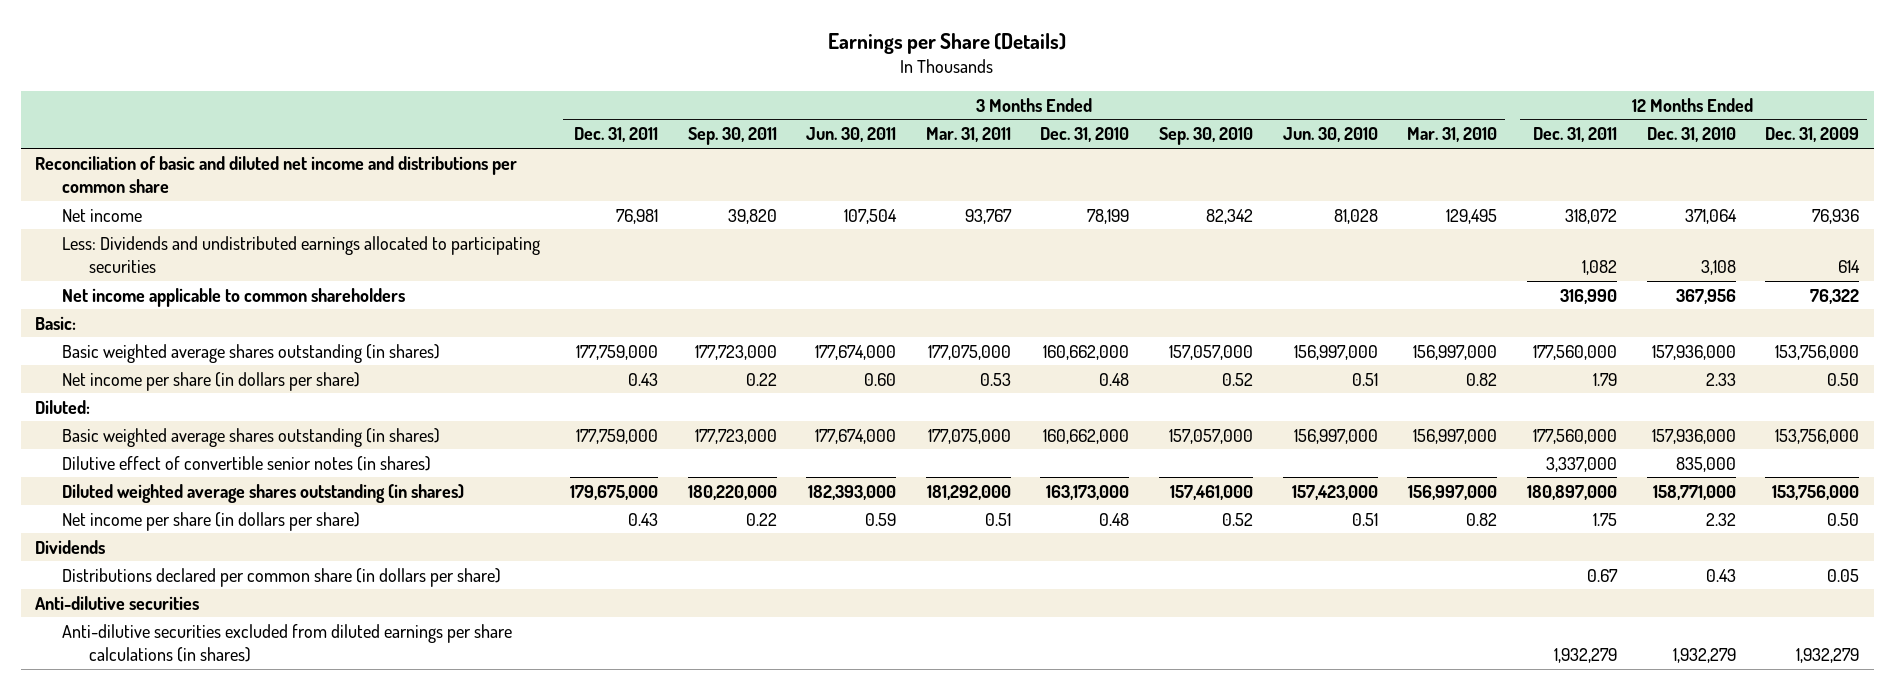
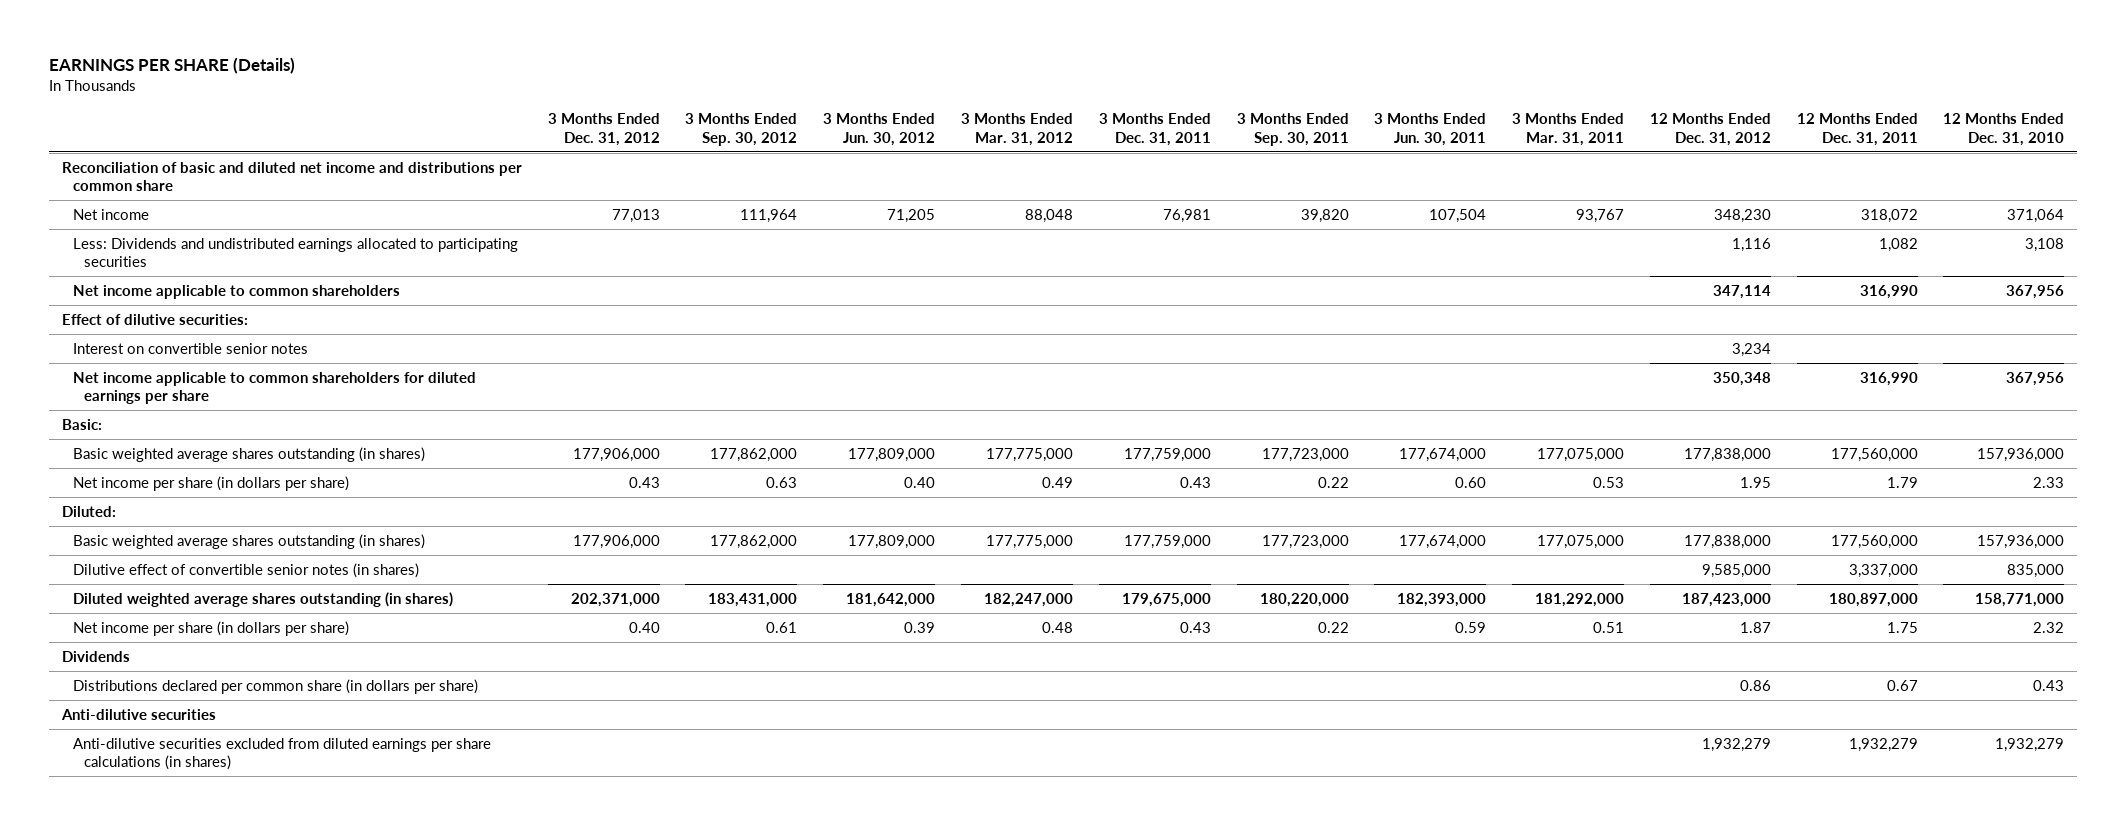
- Earnings per Share (Details)
+ EARNINGS PER SHARE (Details)
- | 3 Months Ended Dec. 31, 2011 | 3 Months Ended Sep. 30, 2011 | 3 Months Ended Jun. 30, 2011 | 3 Months Ended Mar. 31, 2011 | 3 Months Ended Dec. 31, 2010 | 3 Months Ended Sep. 30, 2010 | 3 Months Ended Jun. 30, 2010 | 3 Months Ended Mar. 31, 2010 | 12 Months Ended Dec. 31, 2011 | 12 Months Ended Dec. 31, 2010 | 12 Months Ended Dec. 31, 2009
+ | 3 Months Ended Dec. 31, 2012 | 3 Months Ended Sep. 30, 2012 | 3 Months Ended Jun. 30, 2012 | 3 Months Ended Mar. 31, 2012 | 3 Months Ended Dec. 31, 2011 | 3 Months Ended Sep. 30, 2011 | 3 Months Ended Jun. 30, 2011 | 3 Months Ended Mar. 31, 2011 | 12 Months Ended Dec. 31, 2012 | 12 Months Ended Dec. 31, 2011 | 12 Months Ended Dec. 31, 2010
+ Effect of dilutive securities:
+ Interest on convertible senior notes | | | | | | | | | 3,234 | |
+ Net income applicable to common shareholders for diluted earnings per share | | | | | | | | | 350,348 | 316,990 | 367,956

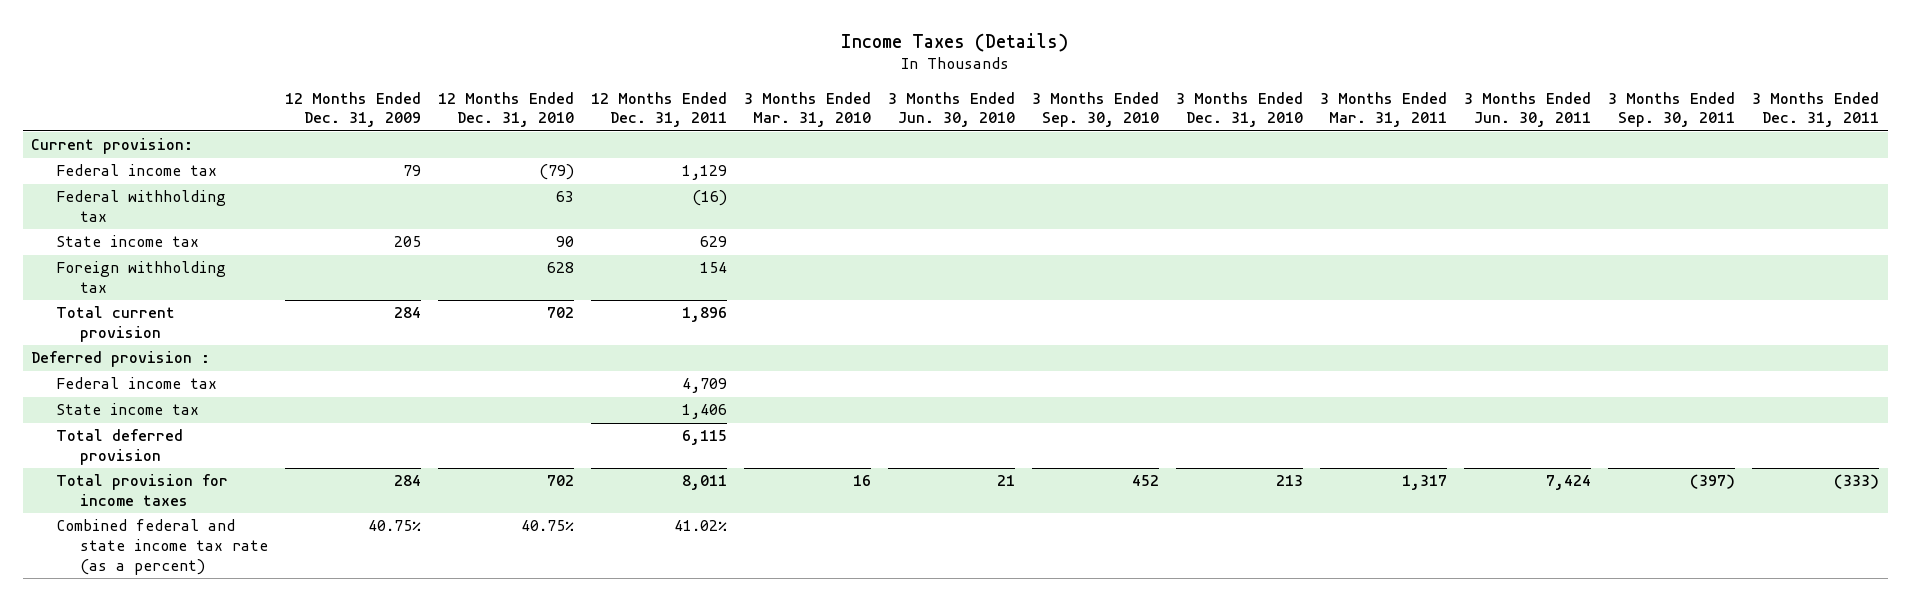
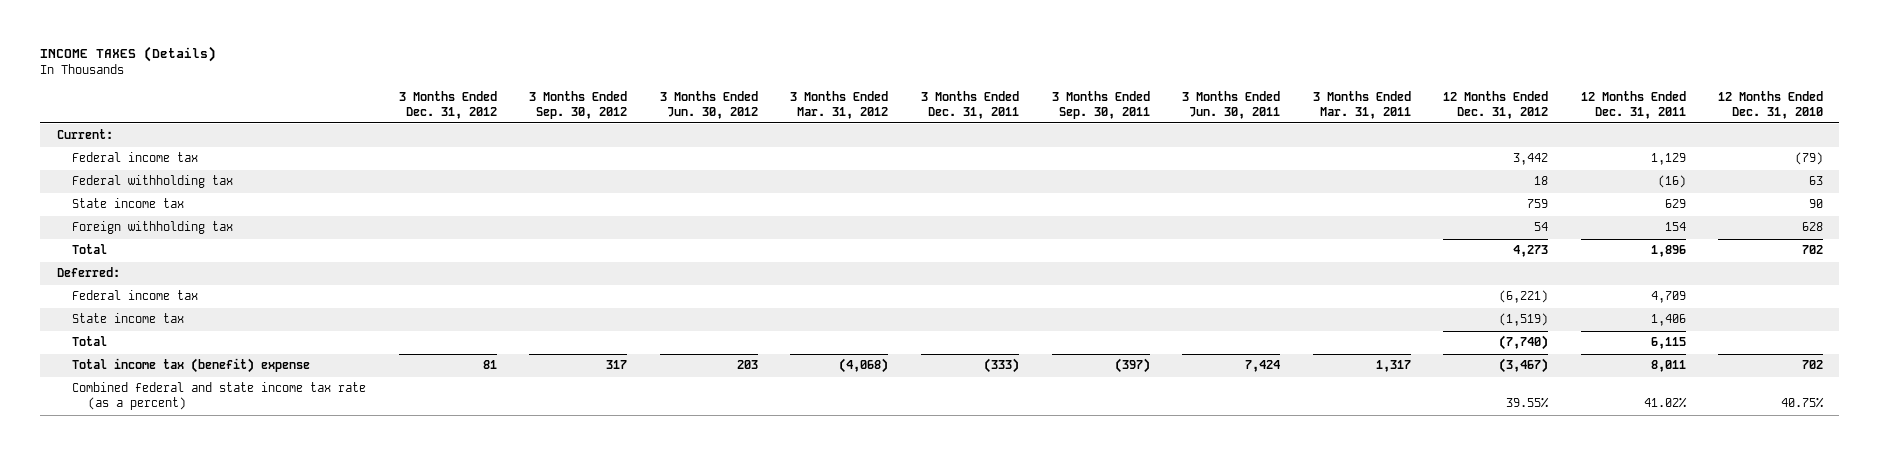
- Income Taxes (Details)
+ INCOME TAXES (Details)
- | 12 Months Ended Dec. 31, 2009 | 12 Months Ended Dec. 31, 2010 | 12 Months Ended Dec. 31, 2011 | 3 Months Ended Mar. 31, 2010 | 3 Months Ended Jun. 30, 2010 | 3 Months Ended Sep. 30, 2010 | 3 Months Ended Dec. 31, 2010 | 3 Months Ended Mar. 31, 2011 | 3 Months Ended Jun. 30, 2011 | 3 Months Ended Sep. 30, 2011 | 3 Months Ended Dec. 31, 2011
+ | 3 Months Ended Dec. 31, 2012 | 3 Months Ended Sep. 30, 2012 | 3 Months Ended Jun. 30, 2012 | 3 Months Ended Mar. 31, 2012 | 3 Months Ended Dec. 31, 2011 | 3 Months Ended Sep. 30, 2011 | 3 Months Ended Jun. 30, 2011 | 3 Months Ended Mar. 31, 2011 | 12 Months Ended Dec. 31, 2012 | 12 Months Ended Dec. 31, 2011 | 12 Months Ended Dec. 31, 2010
- Current provision:
+ Current:
- Total current provision | 284 | 702 | 1,896 | | | | | | | |
- Deferred provision :
+ Total | | | | | | | | | 4,273 | 1,896 | 702
+ Deferred:
- Total deferred provision | | | 6,115 | | | | | | | |
- Total provision for income taxes | 284 | 702 | 8,011 | 16 | 21 | 452 | 213 | 1,317 | 7,424 | (397) | (333)
+ Total | | | | | | | | | (7,740) | 6,115 |
+ Total income tax (benefit) expense | 81 | 317 | 203 | (4,068) | (333) | (397) | 7,424 | 1,317 | (3,467) | 8,011 | 702

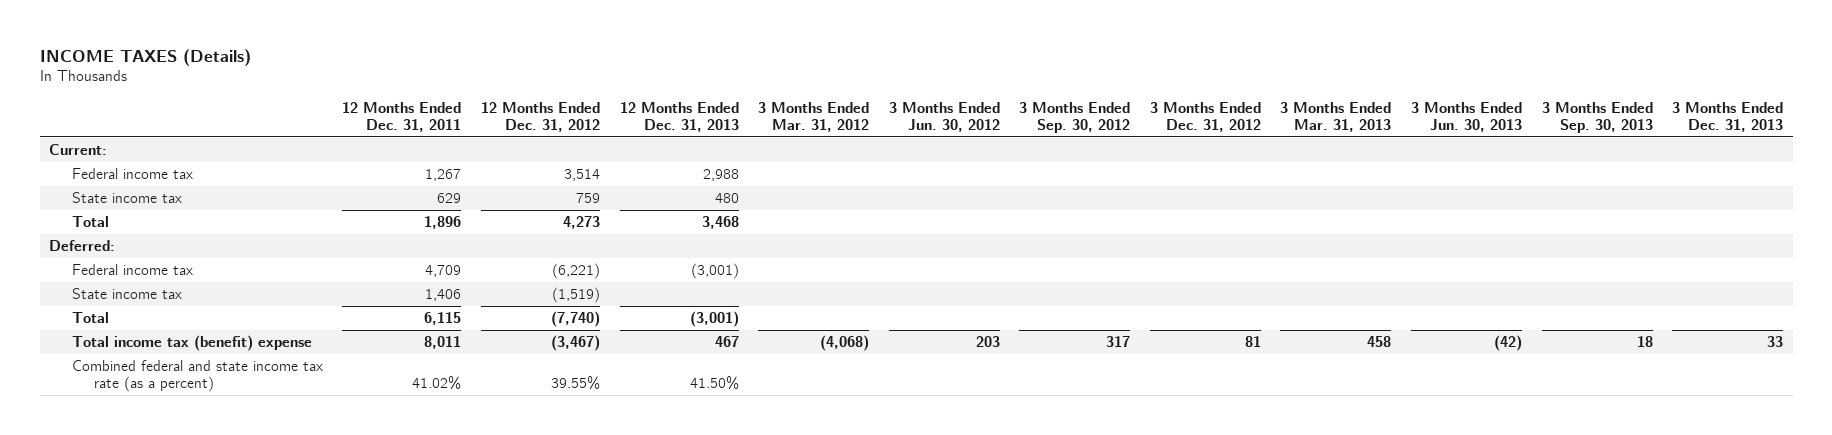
- | 3 Months Ended Dec. 31, 2012 | 3 Months Ended Sep. 30, 2012 | 3 Months Ended Jun. 30, 2012 | 3 Months Ended Mar. 31, 2012 | 3 Months Ended Dec. 31, 2011 | 3 Months Ended Sep. 30, 2011 | 3 Months Ended Jun. 30, 2011 | 3 Months Ended Mar. 31, 2011 | 12 Months Ended Dec. 31, 2012 | 12 Months Ended Dec. 31, 2011 | 12 Months Ended Dec. 31, 2010
+ | 12 Months Ended Dec. 31, 2011 | 12 Months Ended Dec. 31, 2012 | 12 Months Ended Dec. 31, 2013 | 3 Months Ended Mar. 31, 2012 | 3 Months Ended Jun. 30, 2012 | 3 Months Ended Sep. 30, 2012 | 3 Months Ended Dec. 31, 2012 | 3 Months Ended Mar. 31, 2013 | 3 Months Ended Jun. 30, 2013 | 3 Months Ended Sep. 30, 2013 | 3 Months Ended Dec. 31, 2013
- Federal income tax | | | | | | | | | 3,442 | 1,129 | (79)
- Federal withholding tax | | | | | | | | | 18 | (16) | 63
+ Federal income tax | 1,267 | 3,514 | 2,988 | | | | | | | |
- Foreign withholding tax | | | | | | | | | 54 | 154 | 628

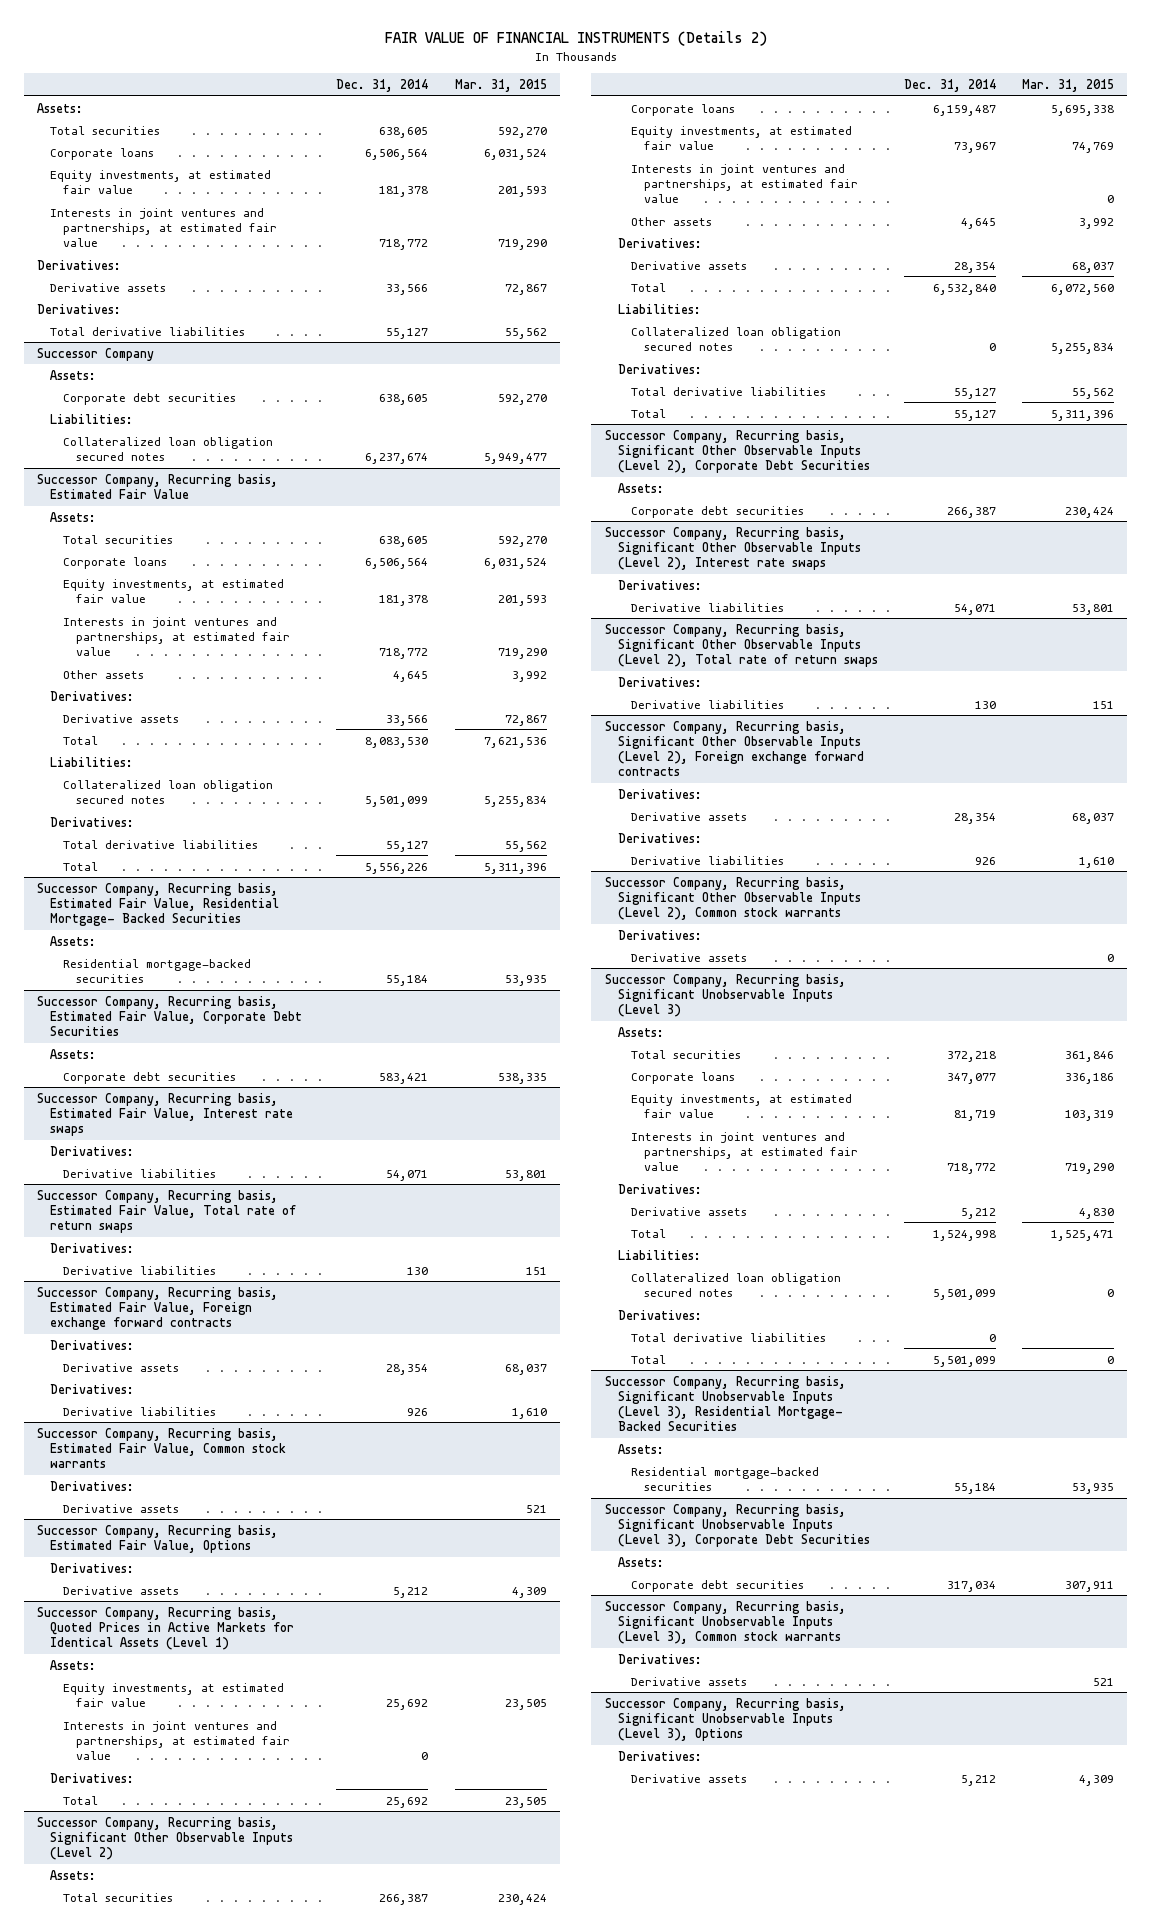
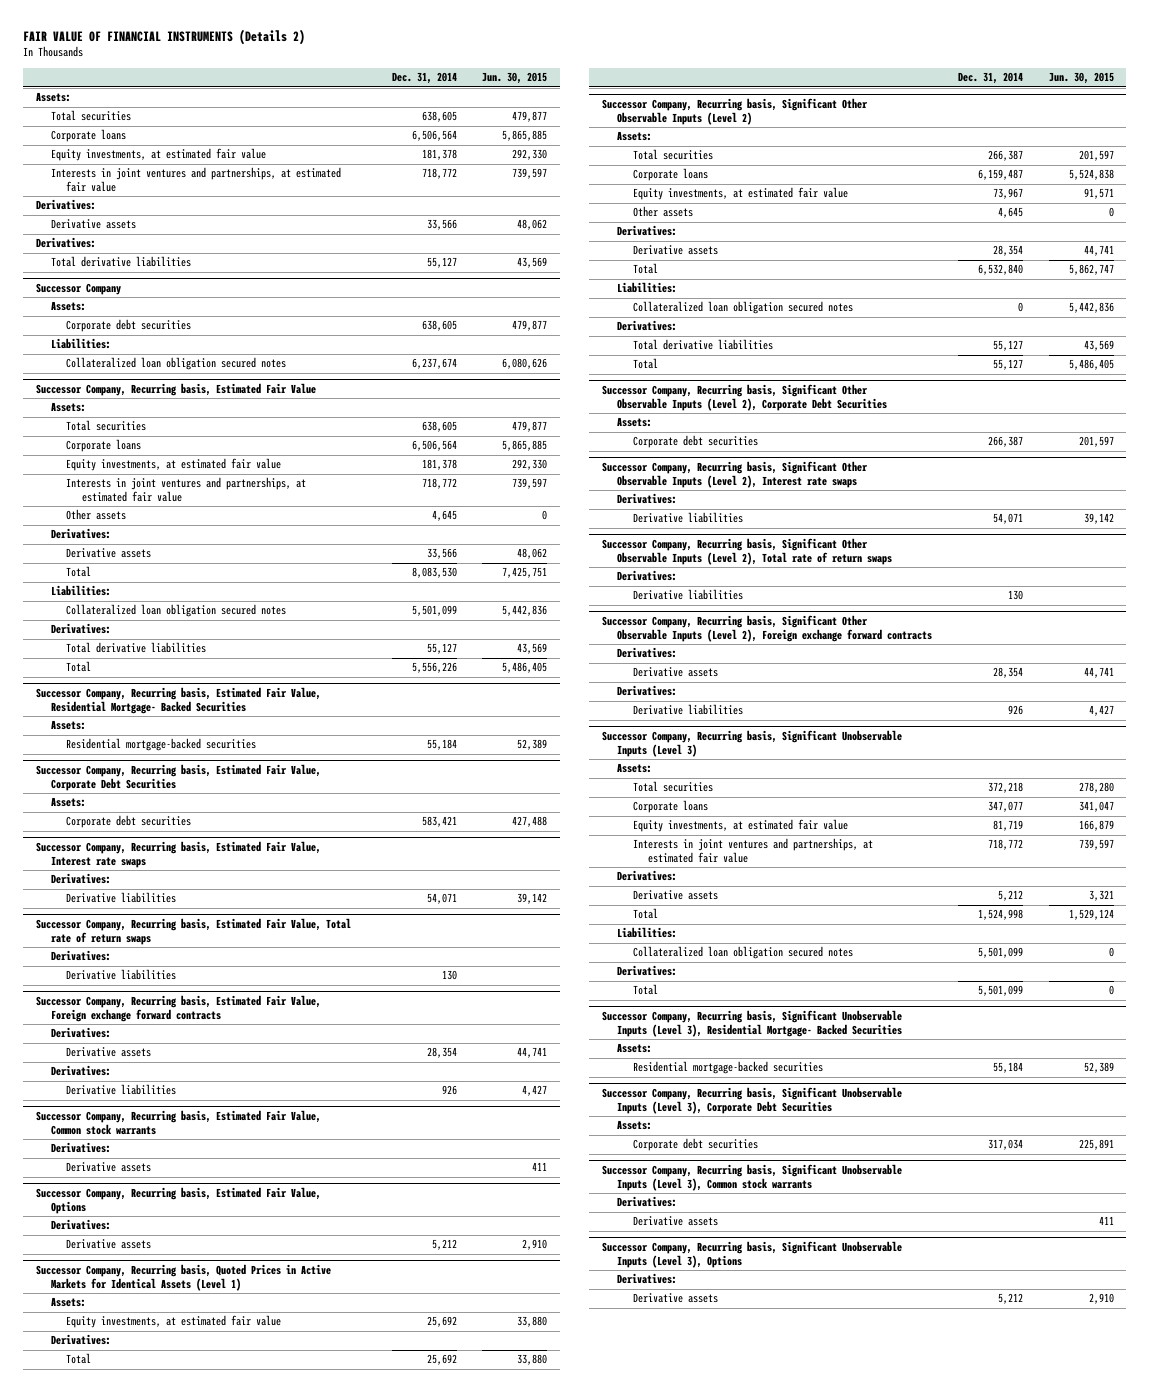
- | Dec. 31, 2014 | Mar. 31, 2015
+ | Dec. 31, 2014 | Jun. 30, 2015
@ Successor Company, Recurring basis, Quoted Prices in Active Markets for Identical Assets (Level 1)
- Interests in joint ventures and partnerships, at estimated fair value | 0 |
@ Successor Company, Recurring basis, Significant Other Observable Inputs (Level 2)
- Interests in joint ventures and partnerships, at estimated fair value | | 0
- Successor Company, Recurring basis, Significant Other Observable Inputs (Level 2), Common stock warrants
- Derivatives:
- Derivative assets | | 0
@ Successor Company, Recurring basis, Significant Unobservable Inputs (Level 3)
- Total derivative liabilities | 0 |

